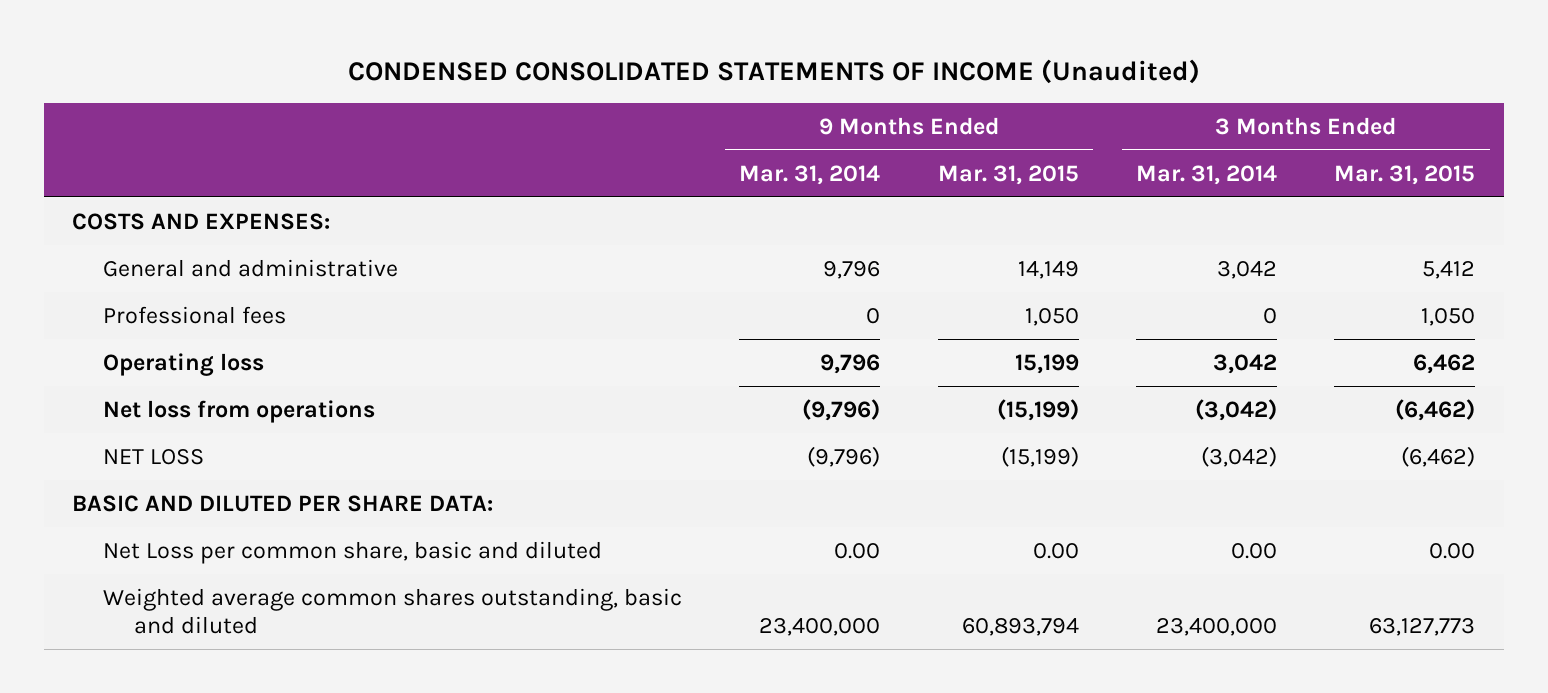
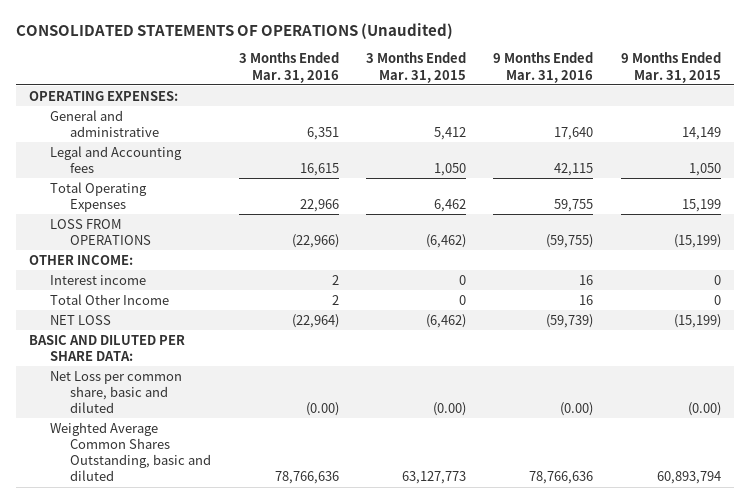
- CONDENSED CONSOLIDATED STATEMENTS OF INCOME (Unaudited)
+ CONSOLIDATED STATEMENTS OF OPERATIONS (Unaudited)
- | 9 Months Ended Mar. 31, 2014 | 9 Months Ended Mar. 31, 2015 | 3 Months Ended Mar. 31, 2014 | 3 Months Ended Mar. 31, 2015
+ | 3 Months Ended Mar. 31, 2016 | 3 Months Ended Mar. 31, 2015 | 9 Months Ended Mar. 31, 2016 | 9 Months Ended Mar. 31, 2015
- COSTS AND EXPENSES:
+ OPERATING EXPENSES:
- Professional fees | 0 | 1,050 | 0 | 1,050
- Operating loss | 9,796 | 15,199 | 3,042 | 6,462
- Net loss from operations | (9,796) | (15,199) | (3,042) | (6,462)
+ Legal and Accounting fees | 16,615 | 1,050 | 42,115 | 1,050
+ Total Operating Expenses | 22,966 | 6,462 | 59,755 | 15,199
+ LOSS FROM OPERATIONS | (22,966) | (6,462) | (59,755) | (15,199)
+ OTHER INCOME:
+ Interest income | 2 | 0 | 16 | 0
+ Total Other Income | 2 | 0 | 16 | 0
- Net Loss per common share, basic and diluted | 0.00 | 0.00 | 0.00 | 0.00
- Weighted average common shares outstanding, basic and diluted | 23,400,000 | 60,893,794 | 23,400,000 | 63,127,773
+ Net Loss per common share, basic and diluted | (0.00) | (0.00) | (0.00) | (0.00)
+ Weighted Average Common Shares Outstanding, basic and diluted | 78,766,636 | 63,127,773 | 78,766,636 | 60,893,794

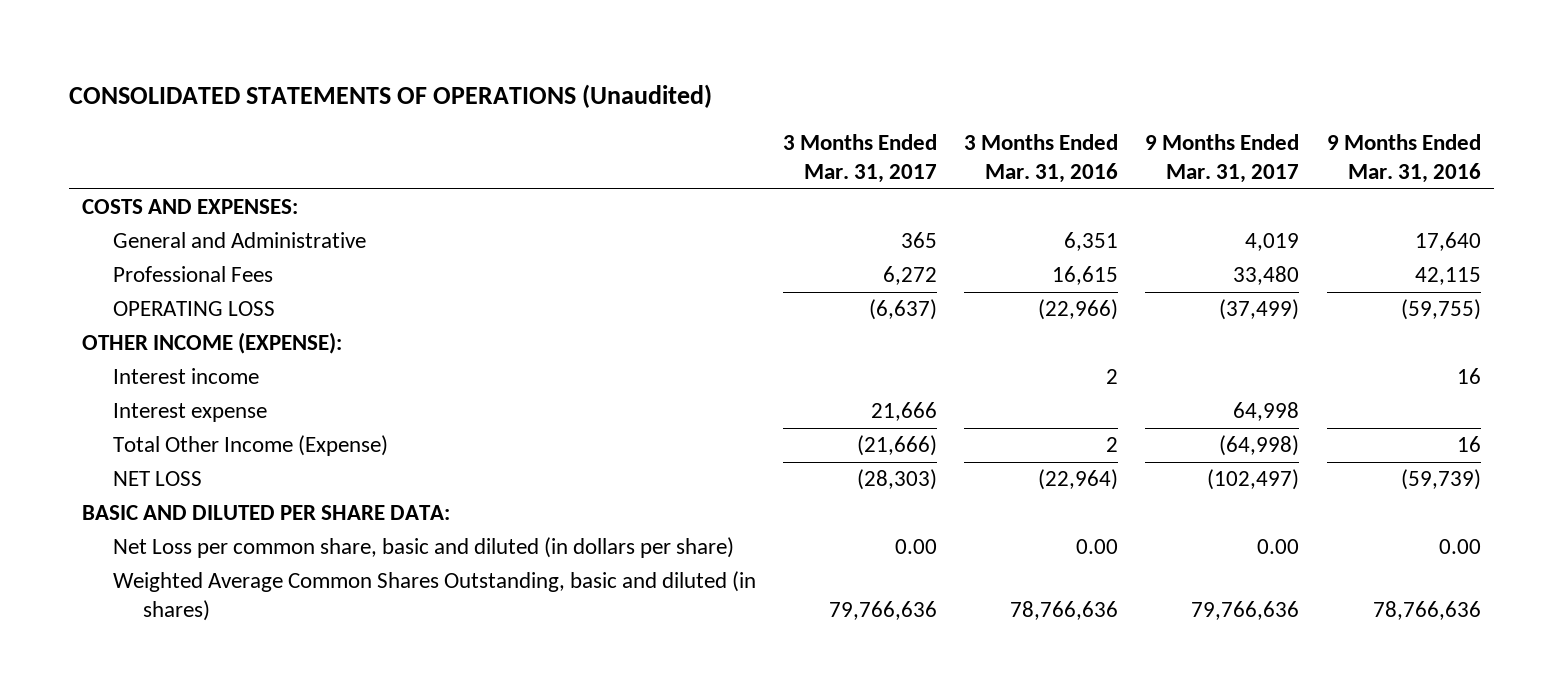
- | 3 Months Ended Mar. 31, 2016 | 3 Months Ended Mar. 31, 2015 | 9 Months Ended Mar. 31, 2016 | 9 Months Ended Mar. 31, 2015
+ | 3 Months Ended Mar. 31, 2017 | 3 Months Ended Mar. 31, 2016 | 9 Months Ended Mar. 31, 2017 | 9 Months Ended Mar. 31, 2016
- OPERATING EXPENSES:
- General and administrative | 6,351 | 5,412 | 17,640 | 14,149
- Legal and Accounting fees | 16,615 | 1,050 | 42,115 | 1,050
- Total Operating Expenses | 22,966 | 6,462 | 59,755 | 15,199
- LOSS FROM OPERATIONS | (22,966) | (6,462) | (59,755) | (15,199)
- OTHER INCOME:
+ COSTS AND EXPENSES:
+ General and Administrative | 365 | 6,351 | 4,019 | 17,640
+ Professional Fees | 6,272 | 16,615 | 33,480 | 42,115
+ OPERATING LOSS | (6,637) | (22,966) | (37,499) | (59,755)
+ OTHER INCOME (EXPENSE):
- Total Other Income | 2 | 0 | 16 | 0
+ Interest expense | 21,666 | | 64,998 |
+ Total Other Income (Expense) | (21,666) | 2 | (64,998) | 16
- Net Loss per common share, basic and diluted | (0.00) | (0.00) | (0.00) | (0.00)
- Weighted Average Common Shares Outstanding, basic and diluted | 78,766,636 | 63,127,773 | 78,766,636 | 60,893,794
+ Net Loss per common share, basic and diluted (in dollars per share) | 0.00 | 0.00 | 0.00 | 0.00
+ Weighted Average Common Shares Outstanding, basic and diluted (in shares) | 79,766,636 | 78,766,636 | 79,766,636 | 78,766,636

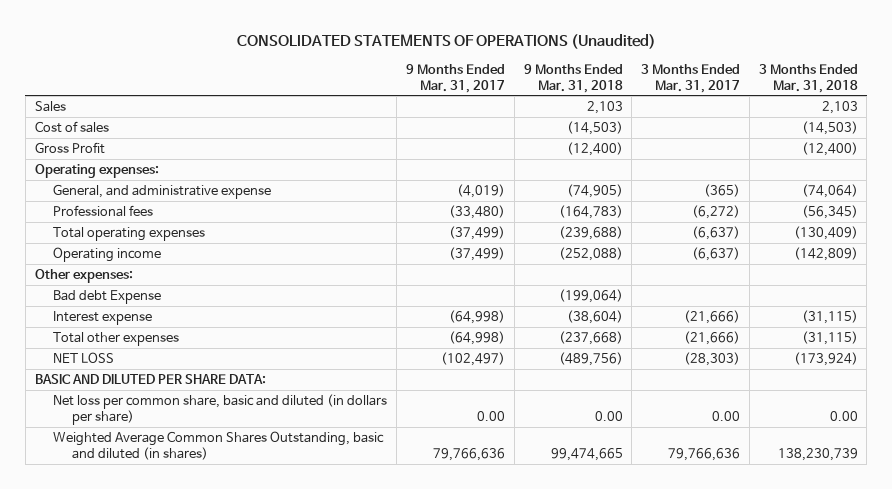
- | 3 Months Ended Mar. 31, 2017 | 3 Months Ended Mar. 31, 2016 | 9 Months Ended Mar. 31, 2017 | 9 Months Ended Mar. 31, 2016
+ | 9 Months Ended Mar. 31, 2017 | 9 Months Ended Mar. 31, 2018 | 3 Months Ended Mar. 31, 2017 | 3 Months Ended Mar. 31, 2018
- COSTS AND EXPENSES:
- General and Administrative | 365 | 6,351 | 4,019 | 17,640
- Professional Fees | 6,272 | 16,615 | 33,480 | 42,115
- OPERATING LOSS | (6,637) | (22,966) | (37,499) | (59,755)
- OTHER INCOME (EXPENSE):
- Interest income | | 2 | | 16
- Interest expense | 21,666 | | 64,998 |
- Total Other Income (Expense) | (21,666) | 2 | (64,998) | 16
+ Sales | | 2,103 | | 2,103
+ Cost of sales | | (14,503) | | (14,503)
+ Gross Profit | | (12,400) | | (12,400)
+ Operating expenses:
+ General, and administrative expense | (4,019) | (74,905) | (365) | (74,064)
+ Professional fees | (33,480) | (164,783) | (6,272) | (56,345)
+ Total operating expenses | (37,499) | (239,688) | (6,637) | (130,409)
+ Operating income | (37,499) | (252,088) | (6,637) | (142,809)
+ Other expenses:
+ Bad debt Expense | | (199,064) | |
+ Interest expense | (64,998) | (38,604) | (21,666) | (31,115)
+ Total other expenses | (64,998) | (237,668) | (21,666) | (31,115)
- Net Loss per common share, basic and diluted (in dollars per share) | 0.00 | 0.00 | 0.00 | 0.00
+ Net loss per common share, basic and diluted (in dollars per share) | 0.00 | 0.00 | 0.00 | 0.00

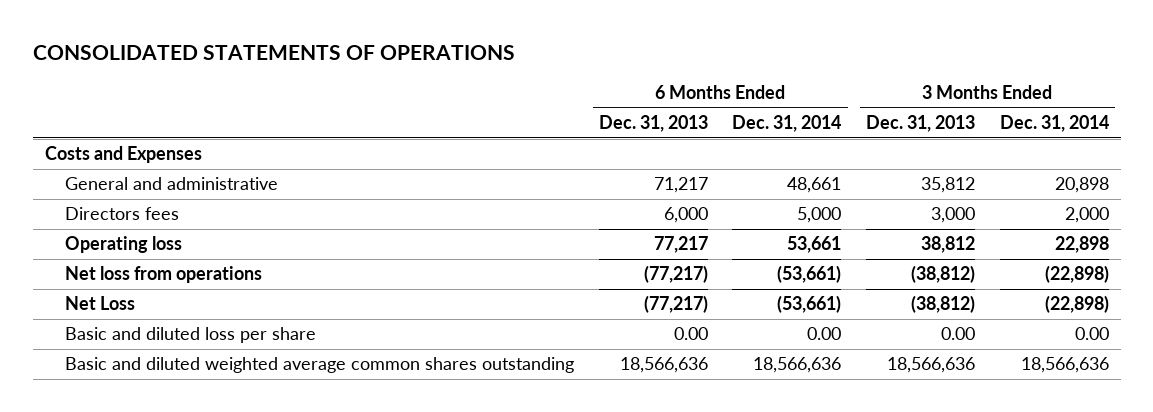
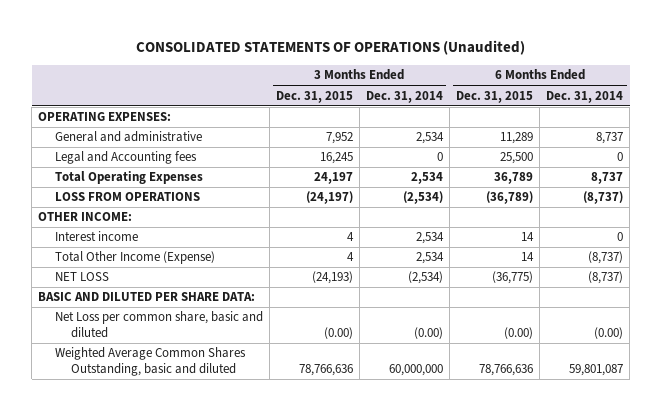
- CONSOLIDATED STATEMENTS OF OPERATIONS
+ CONSOLIDATED STATEMENTS OF OPERATIONS (Unaudited)
- | 6 Months Ended Dec. 31, 2013 | 6 Months Ended Dec. 31, 2014 | 3 Months Ended Dec. 31, 2013 | 3 Months Ended Dec. 31, 2014
+ | 3 Months Ended Dec. 31, 2015 | 3 Months Ended Dec. 31, 2014 | 6 Months Ended Dec. 31, 2015 | 6 Months Ended Dec. 31, 2014
- Costs and Expenses
- General and administrative | 71,217 | 48,661 | 35,812 | 20,898
- Directors fees | 6,000 | 5,000 | 3,000 | 2,000
- Operating loss | 77,217 | 53,661 | 38,812 | 22,898
- Net loss from operations | (77,217) | (53,661) | (38,812) | (22,898)
- Net Loss | (77,217) | (53,661) | (38,812) | (22,898)
- Basic and diluted loss per share | 0.00 | 0.00 | 0.00 | 0.00
- Basic and diluted weighted average common shares outstanding | 18,566,636 | 18,566,636 | 18,566,636 | 18,566,636
+ OPERATING EXPENSES:
+ General and administrative | 7,952 | 2,534 | 11,289 | 8,737
+ Legal and Accounting fees | 16,245 | 0 | 25,500 | 0
+ Total Operating Expenses | 24,197 | 2,534 | 36,789 | 8,737
+ LOSS FROM OPERATIONS | (24,197) | (2,534) | (36,789) | (8,737)
+ OTHER INCOME:
+ Interest income | 4 | 2,534 | 14 | 0
+ Total Other Income (Expense) | 4 | 2,534 | 14 | (8,737)
+ NET LOSS | (24,193) | (2,534) | (36,775) | (8,737)
+ BASIC AND DILUTED PER SHARE DATA:
+ Net Loss per common share, basic and diluted | (0.00) | (0.00) | (0.00) | (0.00)
+ Weighted Average Common Shares Outstanding, basic and diluted | 78,766,636 | 60,000,000 | 78,766,636 | 59,801,087

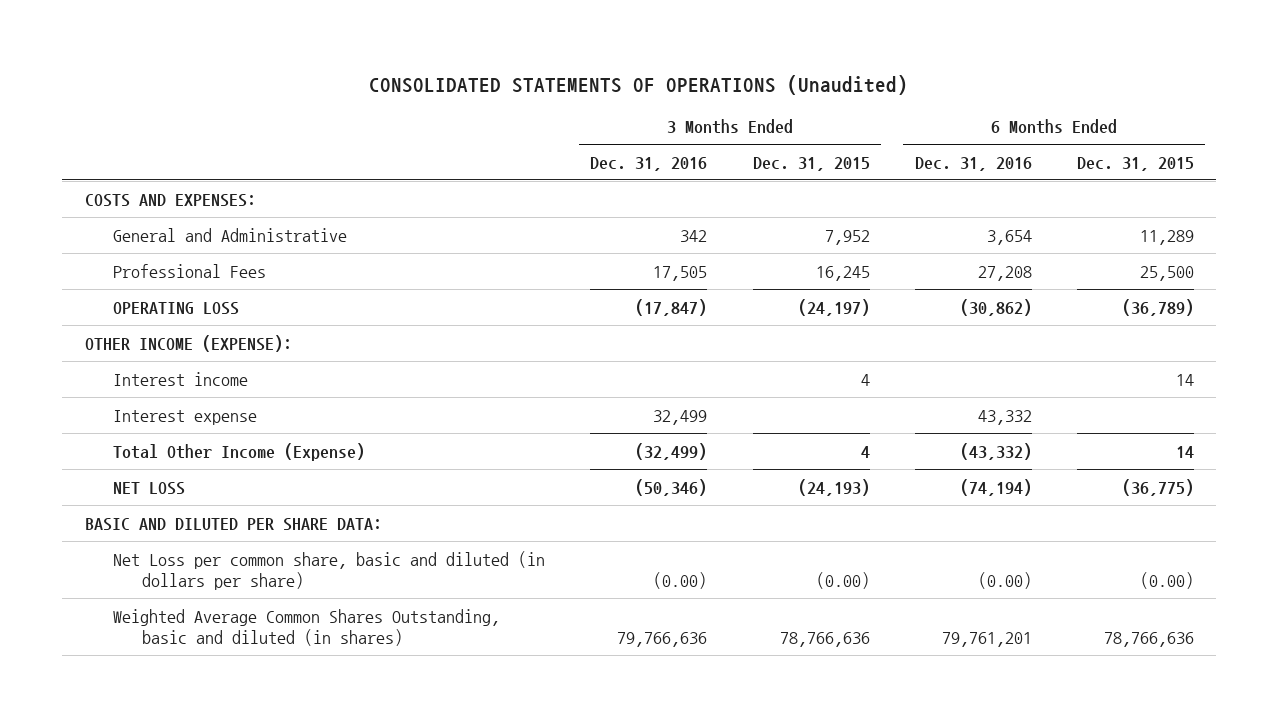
- | 3 Months Ended Dec. 31, 2015 | 3 Months Ended Dec. 31, 2014 | 6 Months Ended Dec. 31, 2015 | 6 Months Ended Dec. 31, 2014
+ | 3 Months Ended Dec. 31, 2016 | 3 Months Ended Dec. 31, 2015 | 6 Months Ended Dec. 31, 2016 | 6 Months Ended Dec. 31, 2015
- OPERATING EXPENSES:
- General and administrative | 7,952 | 2,534 | 11,289 | 8,737
- Legal and Accounting fees | 16,245 | 0 | 25,500 | 0
- Total Operating Expenses | 24,197 | 2,534 | 36,789 | 8,737
- LOSS FROM OPERATIONS | (24,197) | (2,534) | (36,789) | (8,737)
- OTHER INCOME:
+ COSTS AND EXPENSES:
+ General and Administrative | 342 | 7,952 | 3,654 | 11,289
+ Professional Fees | 17,505 | 16,245 | 27,208 | 25,500
+ OPERATING LOSS | (17,847) | (24,197) | (30,862) | (36,789)
+ OTHER INCOME (EXPENSE):
+ Interest expense | 32,499 | | 43,332 |
- Net Loss per common share, basic and diluted | (0.00) | (0.00) | (0.00) | (0.00)
- Weighted Average Common Shares Outstanding, basic and diluted | 78,766,636 | 60,000,000 | 78,766,636 | 59,801,087
+ Net Loss per common share, basic and diluted (in dollars per share) | (0.00) | (0.00) | (0.00) | (0.00)
+ Weighted Average Common Shares Outstanding, basic and diluted (in shares) | 79,766,636 | 78,766,636 | 79,761,201 | 78,766,636

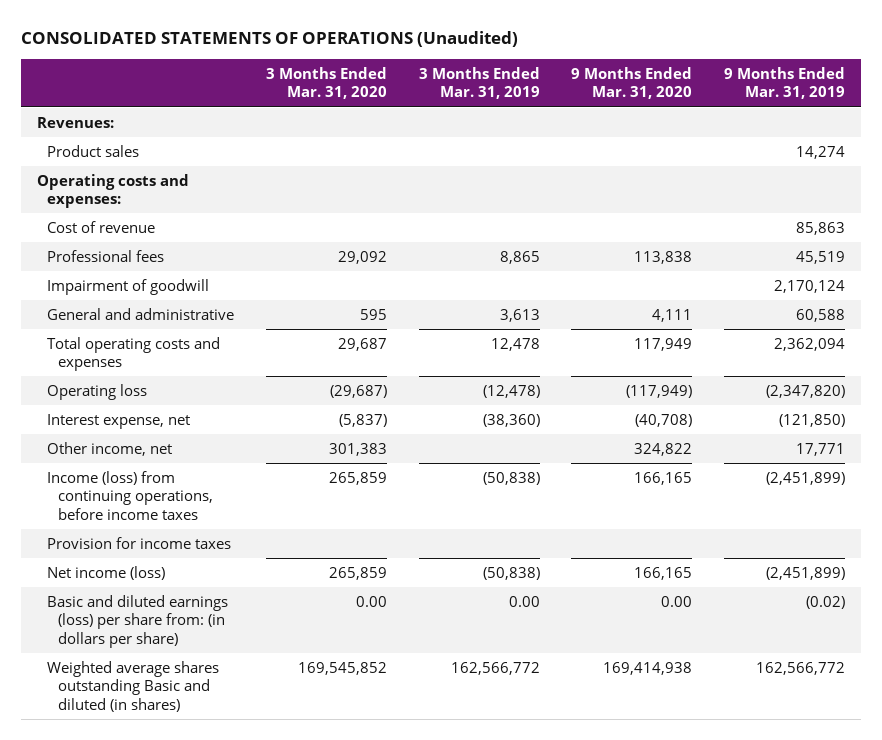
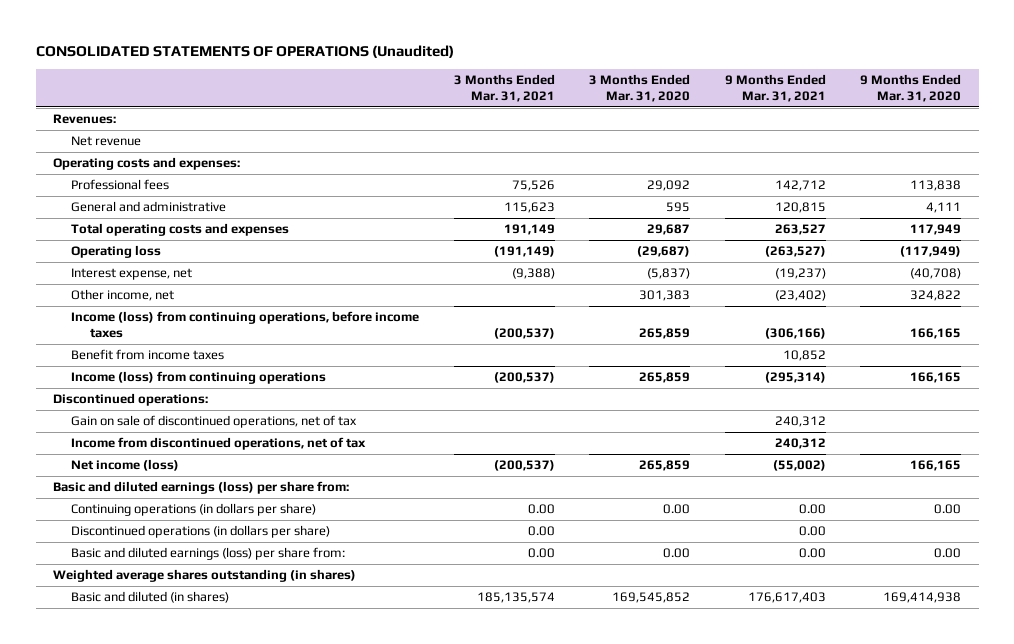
- | 3 Months Ended Mar. 31, 2020 | 3 Months Ended Mar. 31, 2019 | 9 Months Ended Mar. 31, 2020 | 9 Months Ended Mar. 31, 2019
+ | 3 Months Ended Mar. 31, 2021 | 3 Months Ended Mar. 31, 2020 | 9 Months Ended Mar. 31, 2021 | 9 Months Ended Mar. 31, 2020
- Product sales | | | | 14,274
+ Net revenue
- Cost of revenue | | | | 85,863
- Impairment of goodwill | | | | 2,170,124
- Provision for income taxes
+ Benefit from income taxes | | | 10,852 |
+ Income (loss) from continuing operations | (200,537) | 265,859 | (295,314) | 166,165
+ Discontinued operations:
+ Gain on sale of discontinued operations, net of tax | | | 240,312 |
+ Income from discontinued operations, net of tax | | | 240,312 |
- Basic and diluted earnings (loss) per share from: (in dollars per share) | 0.00 | 0.00 | 0.00 | (0.02)
- Weighted average shares outstanding Basic and diluted (in shares) | 169,545,852 | 162,566,772 | 169,414,938 | 162,566,772
+ Basic and diluted earnings (loss) per share from:
+ Continuing operations (in dollars per share) | 0.00 | 0.00 | 0.00 | 0.00
+ Discontinued operations (in dollars per share) | 0.00 | | 0.00 |
+ Basic and diluted earnings (loss) per share from: | 0.00 | 0.00 | 0.00 | 0.00
+ Weighted average shares outstanding (in shares)
+ Basic and diluted (in shares) | 185,135,574 | 169,545,852 | 176,617,403 | 169,414,938

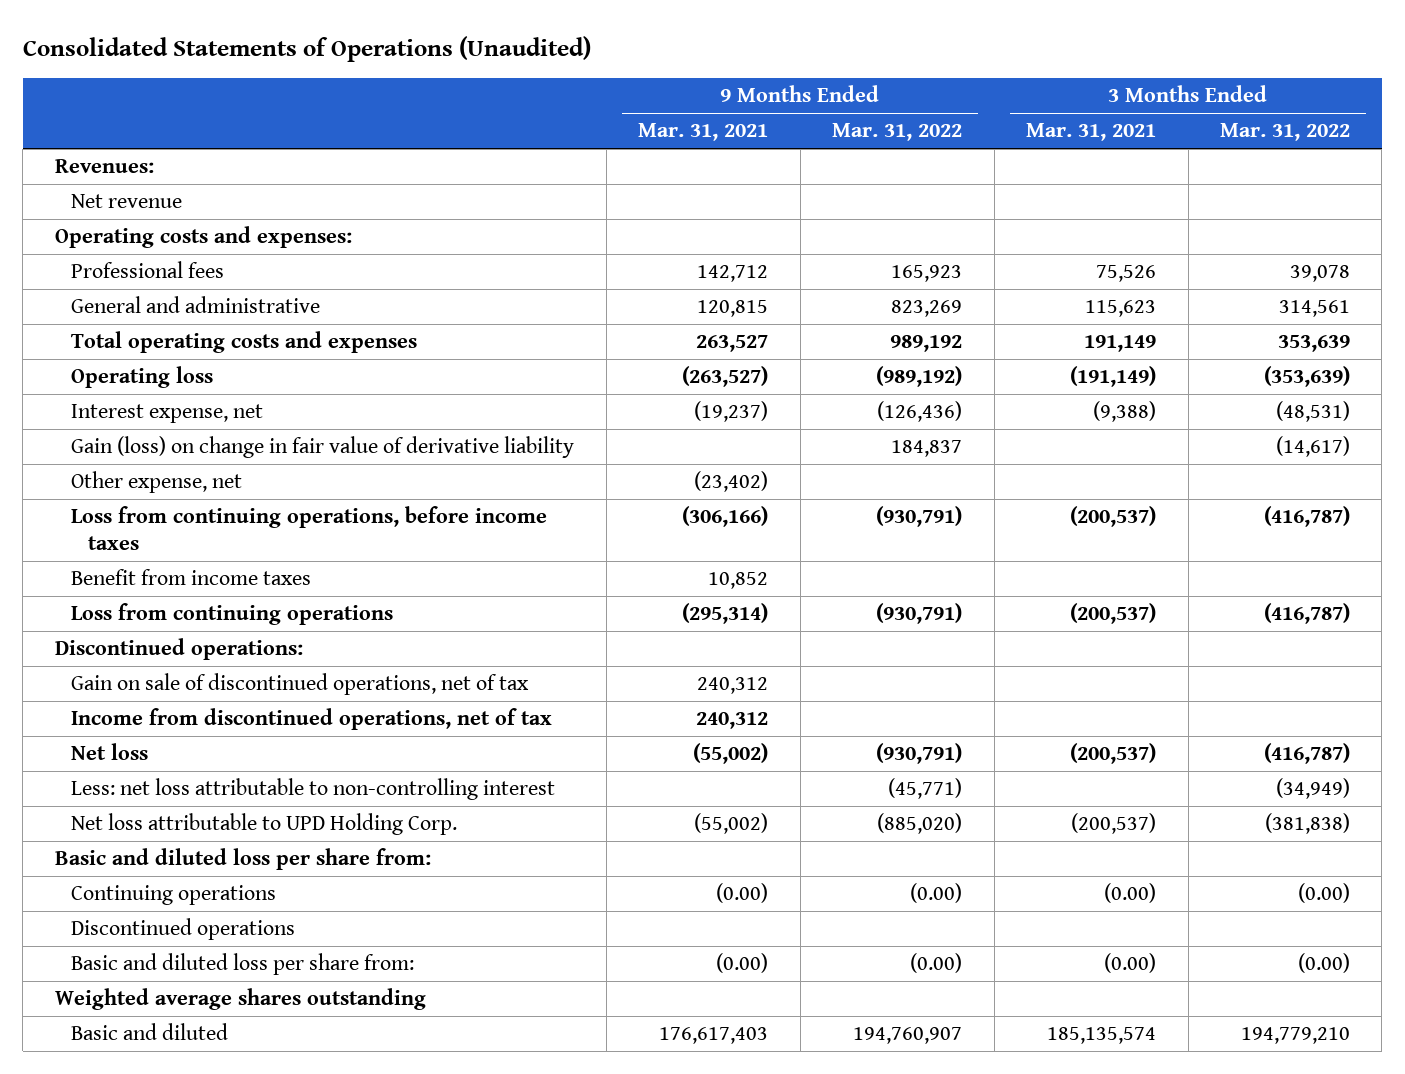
- CONSOLIDATED STATEMENTS OF OPERATIONS (Unaudited)
+ Consolidated Statements of Operations (Unaudited)
- | 3 Months Ended Mar. 31, 2021 | 3 Months Ended Mar. 31, 2020 | 9 Months Ended Mar. 31, 2021 | 9 Months Ended Mar. 31, 2020
+ | 9 Months Ended Mar. 31, 2021 | 9 Months Ended Mar. 31, 2022 | 3 Months Ended Mar. 31, 2021 | 3 Months Ended Mar. 31, 2022
- Other income, net | | 301,383 | (23,402) | 324,822
- Income (loss) from continuing operations, before income taxes | (200,537) | 265,859 | (306,166) | 166,165
+ Gain (loss) on change in fair value of derivative liability | | 184,837 | | (14,617)
+ Other expense, net | (23,402) | | |
+ Loss from continuing operations, before income taxes | (306,166) | (930,791) | (200,537) | (416,787)
- Income (loss) from continuing operations | (200,537) | 265,859 | (295,314) | 166,165
+ Loss from continuing operations | (295,314) | (930,791) | (200,537) | (416,787)
- Net income (loss) | (200,537) | 265,859 | (55,002) | 166,165
- Basic and diluted earnings (loss) per share from:
- Continuing operations (in dollars per share) | 0.00 | 0.00 | 0.00 | 0.00
- Discontinued operations (in dollars per share) | 0.00 | | 0.00 |
- Basic and diluted earnings (loss) per share from: | 0.00 | 0.00 | 0.00 | 0.00
- Weighted average shares outstanding (in shares)
- Basic and diluted (in shares) | 185,135,574 | 169,545,852 | 176,617,403 | 169,414,938
+ Net loss | (55,002) | (930,791) | (200,537) | (416,787)
+ Less: net loss attributable to non-controlling interest | | (45,771) | | (34,949)
+ Net loss attributable to UPD Holding Corp. | (55,002) | (885,020) | (200,537) | (381,838)
+ Basic and diluted loss per share from:
+ Continuing operations | (0.00) | (0.00) | (0.00) | (0.00)
+ Discontinued operations
+ Basic and diluted loss per share from: | (0.00) | (0.00) | (0.00) | (0.00)
+ Weighted average shares outstanding
+ Basic and diluted | 176,617,403 | 194,760,907 | 185,135,574 | 194,779,210

